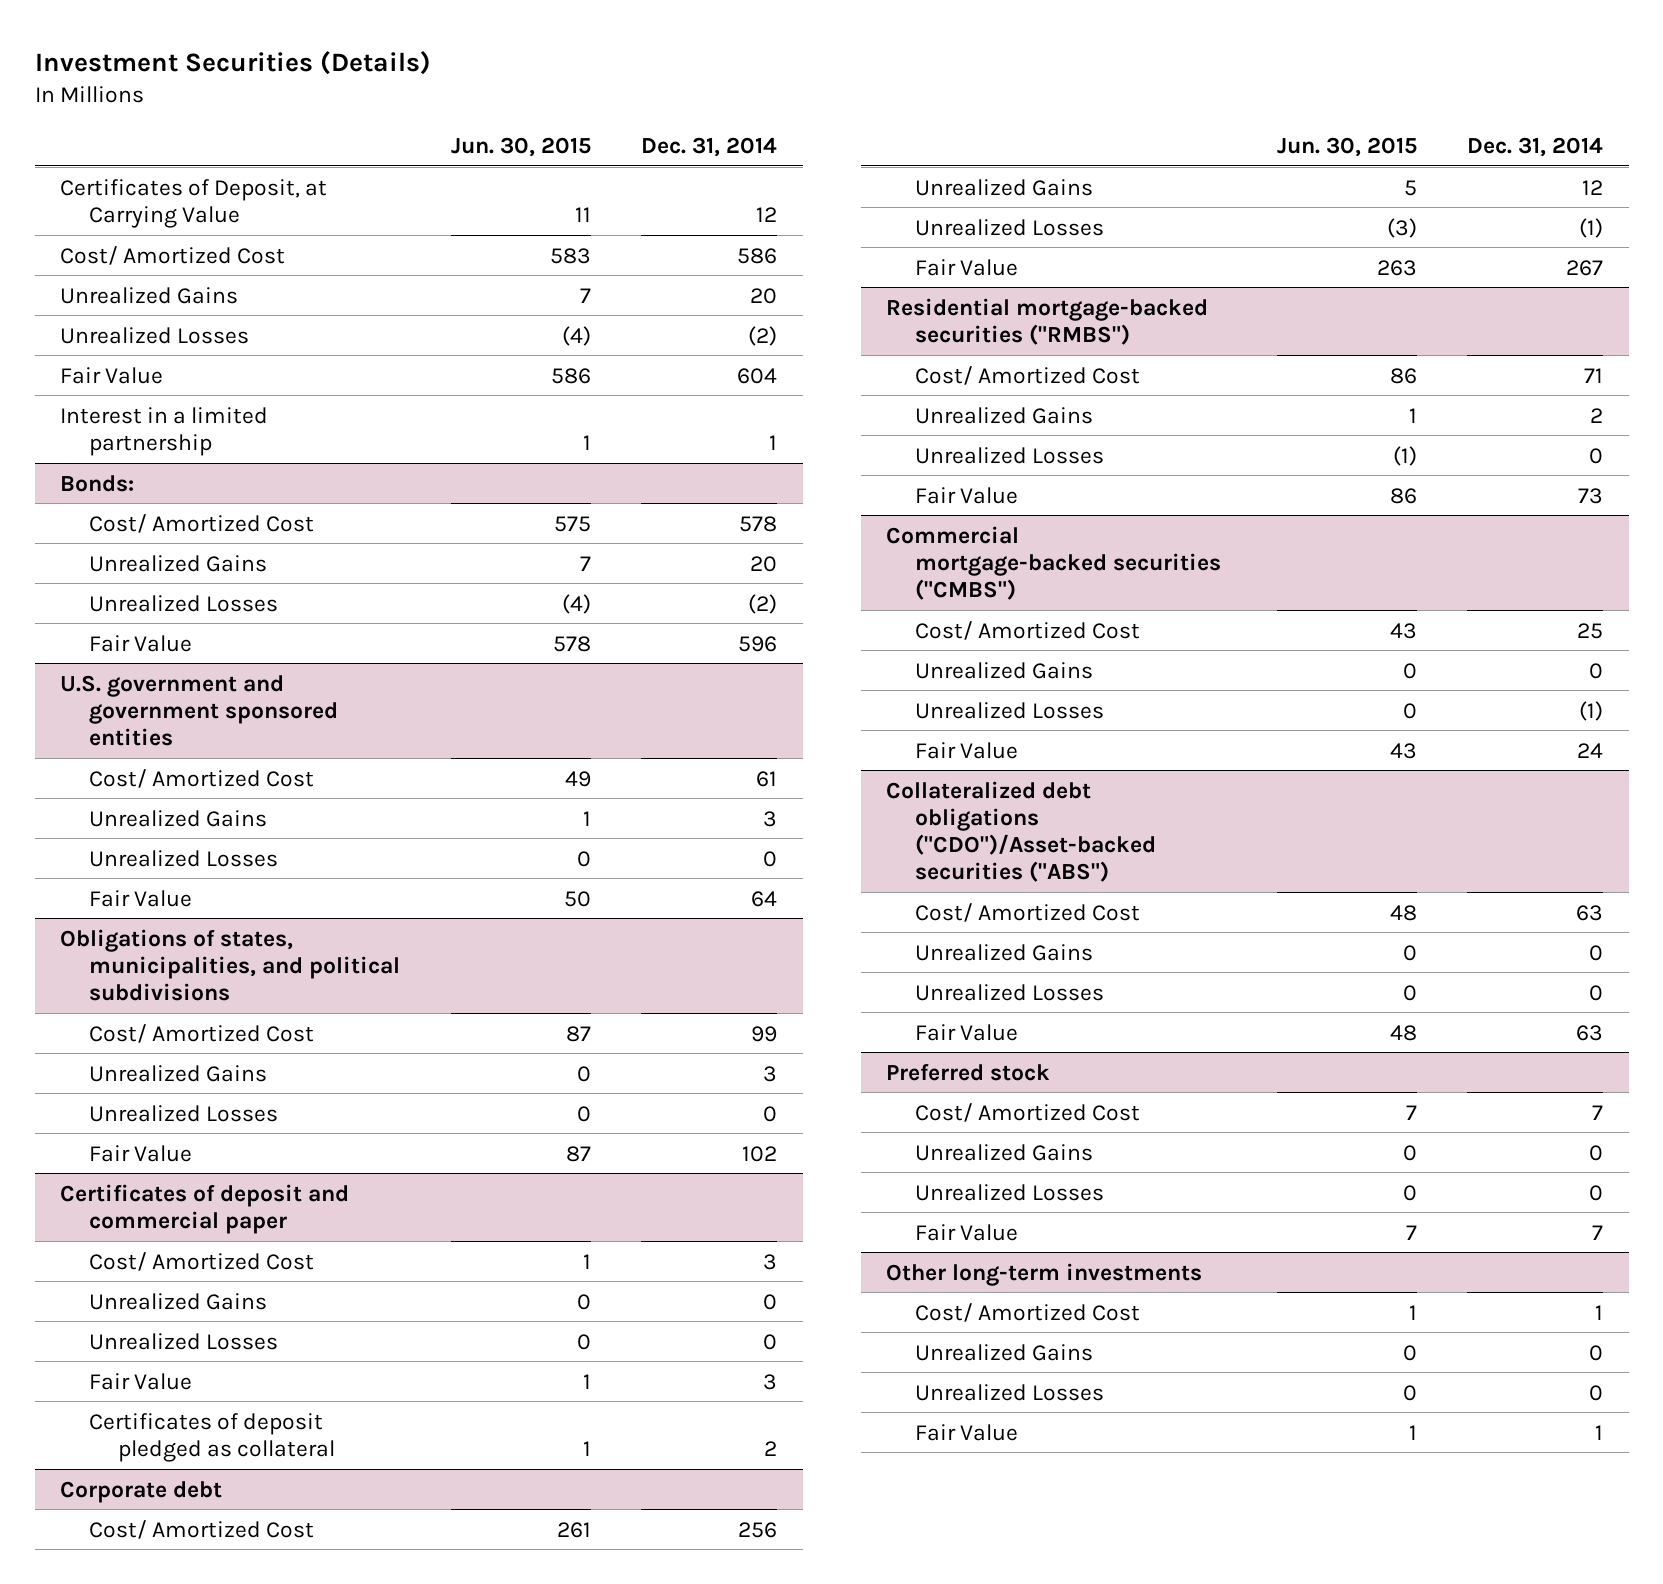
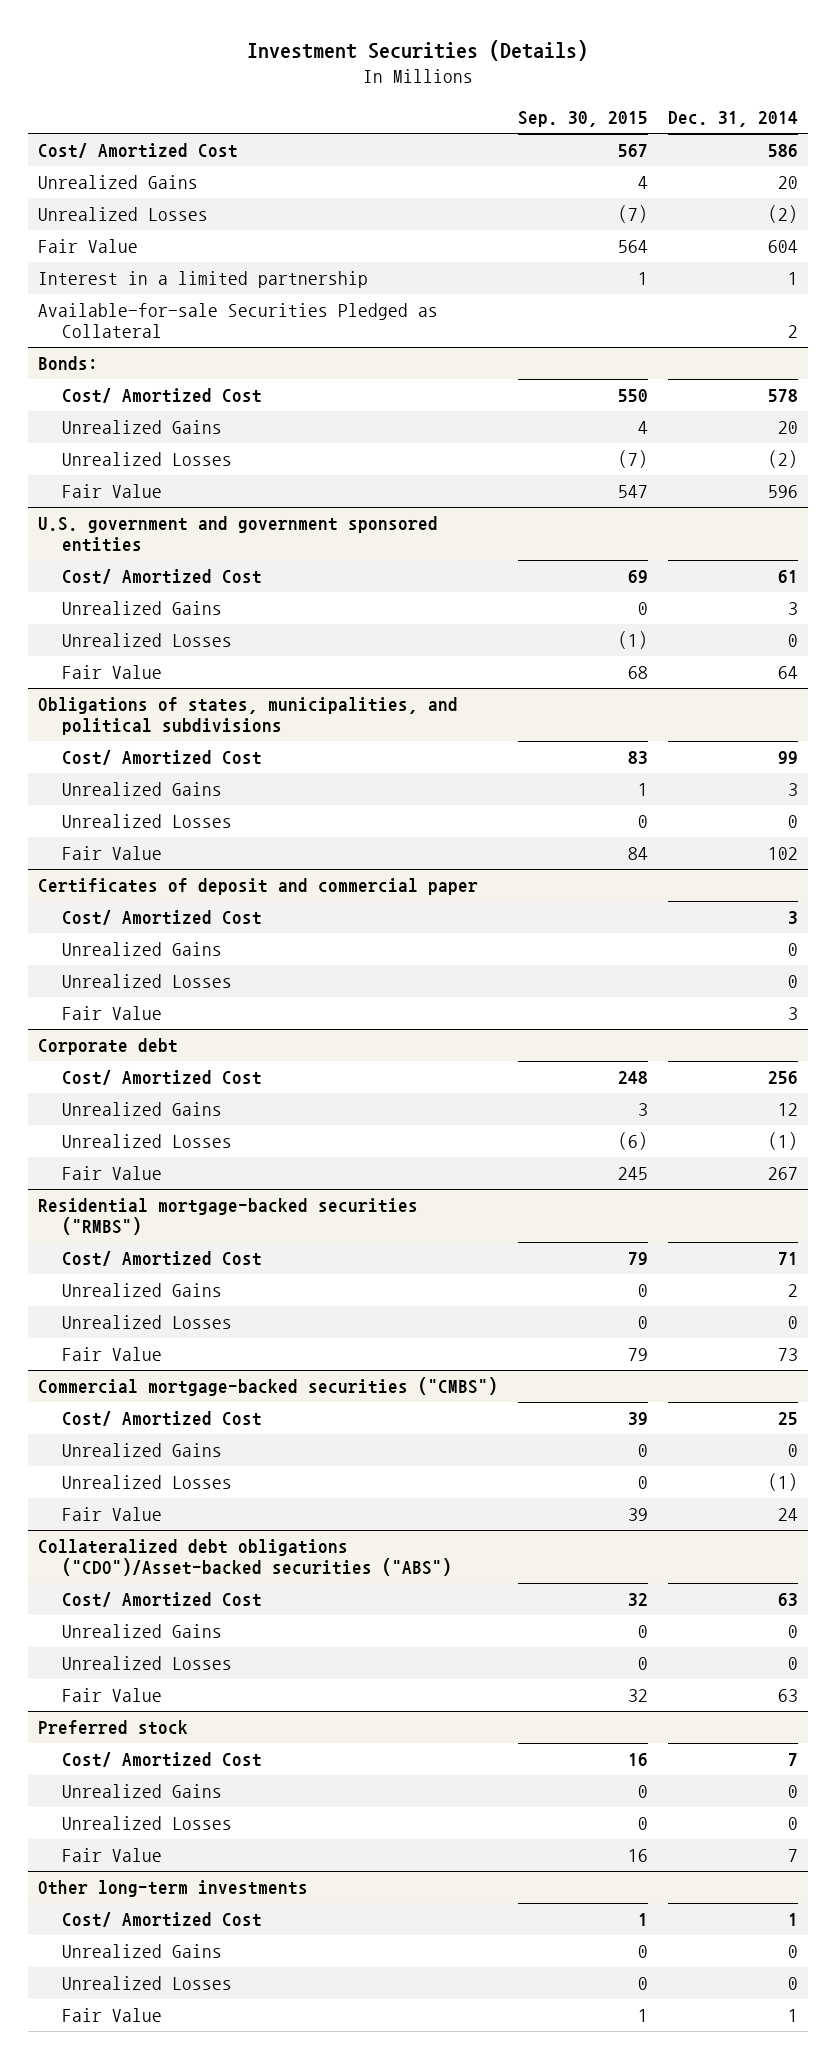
- | Jun. 30, 2015 | Dec. 31, 2014
+ | Sep. 30, 2015 | Dec. 31, 2014
- Certificates of Deposit, at Carrying Value | 11 | 12
+ Available-for-sale Securities Pledged as Collateral | | 2
@ Certificates of deposit and commercial paper
- Certificates of deposit pledged as collateral | 1 | 2

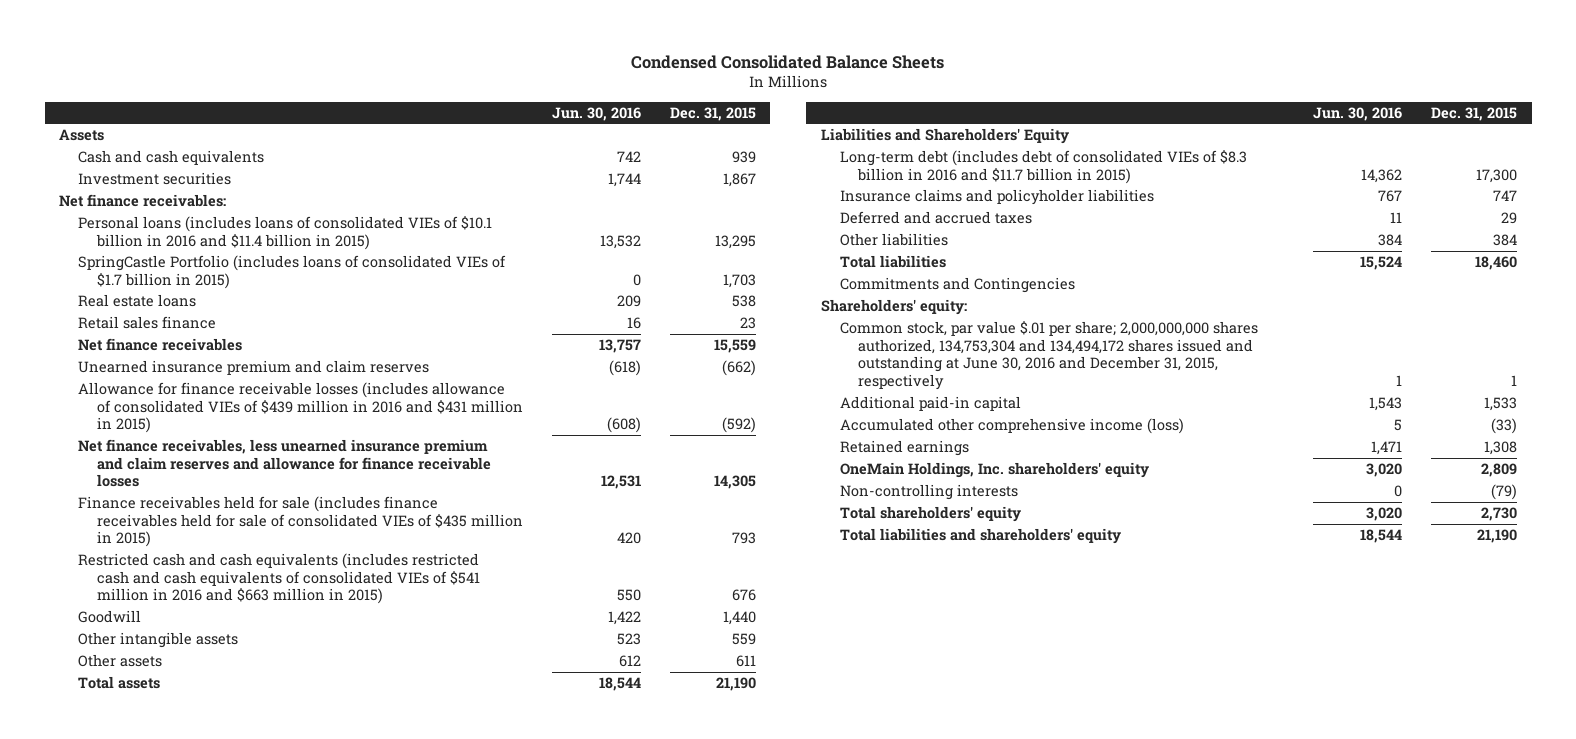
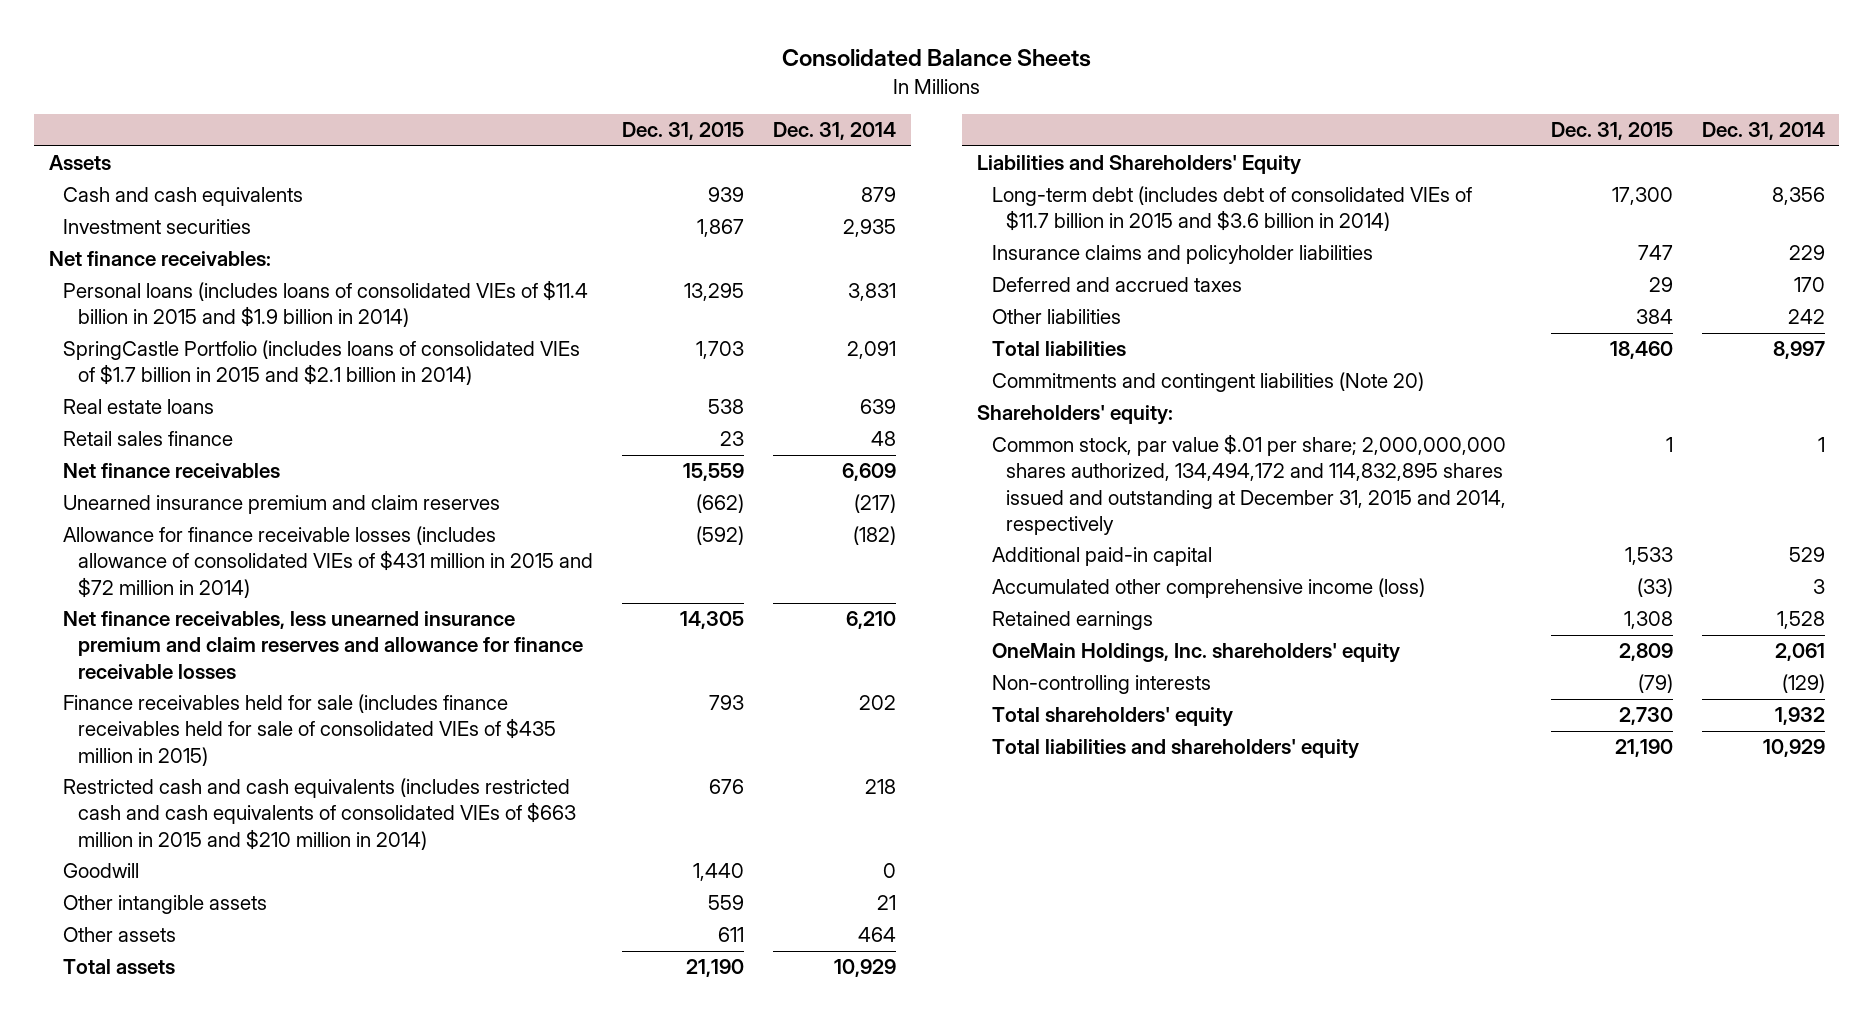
- Condensed Consolidated Balance Sheets
+ Consolidated Balance Sheets
- | Jun. 30, 2016 | Dec. 31, 2015
+ | Dec. 31, 2015 | Dec. 31, 2014
- Personal loans (includes loans of consolidated VIEs of $10.1 billion in 2016 and $11.4 billion in 2015) | 13,532 | 13,295
- SpringCastle Portfolio (includes loans of consolidated VIEs of $1.7 billion in 2015) | 0 | 1,703
+ Personal loans (includes loans of consolidated VIEs of $11.4 billion in 2015 and $1.9 billion in 2014) | 13,295 | 3,831
+ SpringCastle Portfolio (includes loans of consolidated VIEs of $1.7 billion in 2015 and $2.1 billion in 2014) | 1,703 | 2,091
- Allowance for finance receivable losses (includes allowance of consolidated VIEs of $439 million in 2016 and $431 million in 2015) | (608) | (592)
+ Allowance for finance receivable losses (includes allowance of consolidated VIEs of $431 million in 2015 and $72 million in 2014) | (592) | (182)
- Restricted cash and cash equivalents (includes restricted cash and cash equivalents of consolidated VIEs of $541 million in 2016 and $663 million in 2015) | 550 | 676
+ Restricted cash and cash equivalents (includes restricted cash and cash equivalents of consolidated VIEs of $663 million in 2015 and $210 million in 2014) | 676 | 218
- Long-term debt (includes debt of consolidated VIEs of $8.3 billion in 2016 and $11.7 billion in 2015) | 14,362 | 17,300
+ Long-term debt (includes debt of consolidated VIEs of $11.7 billion in 2015 and $3.6 billion in 2014) | 17,300 | 8,356
- Commitments and Contingencies
+ Commitments and contingent liabilities (Note 20)
- Common stock, par value $.01 per share; 2,000,000,000 shares authorized, 134,753,304 and 134,494,172 shares issued and outstanding at June 30, 2016 and December 31, 2015, respectively | 1 | 1
+ Common stock, par value $.01 per share; 2,000,000,000 shares authorized, 134,494,172 and 114,832,895 shares issued and outstanding at December 31, 2015 and 2014, respectively | 1 | 1

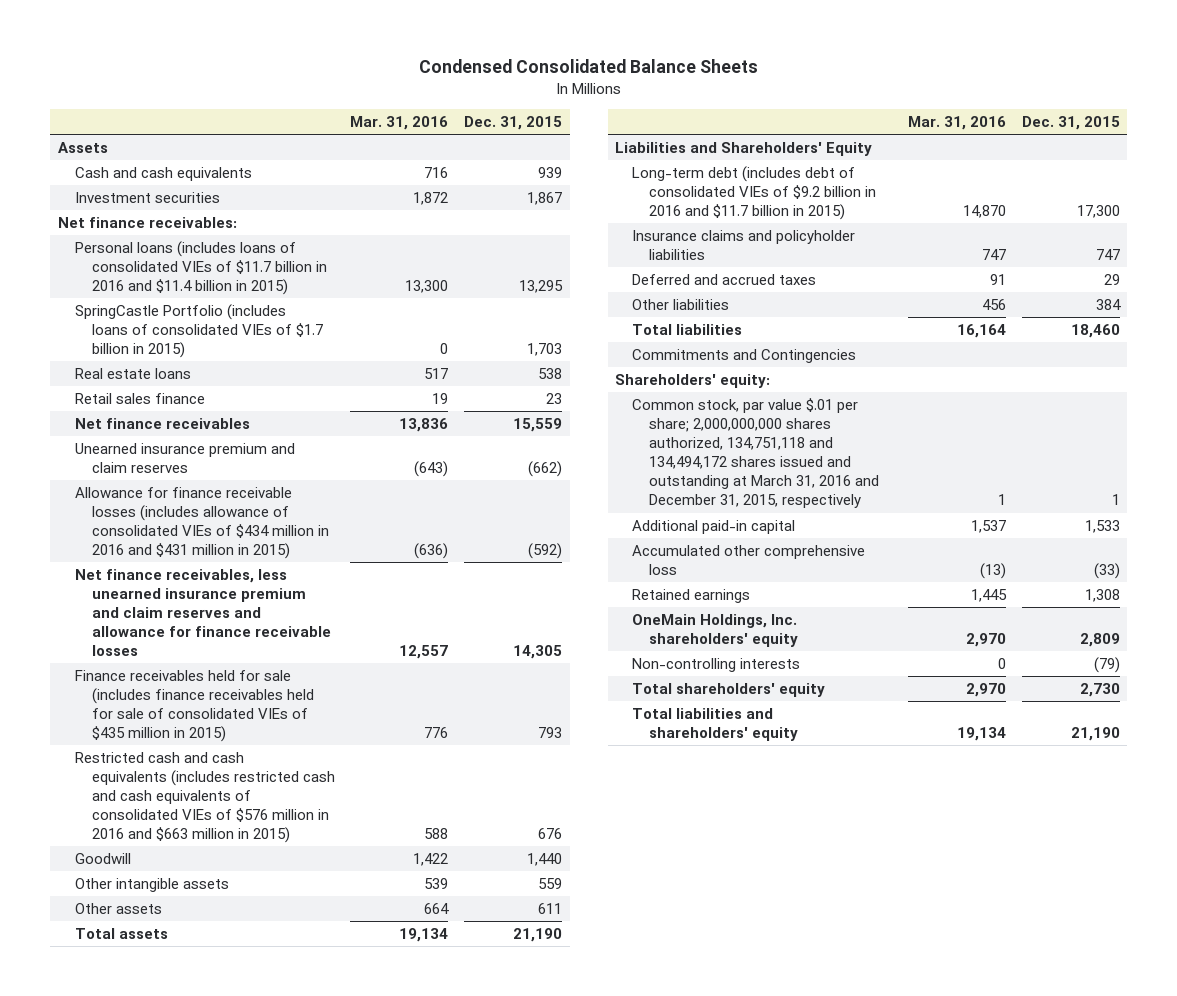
- Consolidated Balance Sheets
+ Condensed Consolidated Balance Sheets
- | Dec. 31, 2015 | Dec. 31, 2014
+ | Mar. 31, 2016 | Dec. 31, 2015
- Personal loans (includes loans of consolidated VIEs of $11.4 billion in 2015 and $1.9 billion in 2014) | 13,295 | 3,831
- SpringCastle Portfolio (includes loans of consolidated VIEs of $1.7 billion in 2015 and $2.1 billion in 2014) | 1,703 | 2,091
+ Personal loans (includes loans of consolidated VIEs of $11.7 billion in 2016 and $11.4 billion in 2015) | 13,300 | 13,295
+ SpringCastle Portfolio (includes loans of consolidated VIEs of $1.7 billion in 2015) | 0 | 1,703
- Allowance for finance receivable losses (includes allowance of consolidated VIEs of $431 million in 2015 and $72 million in 2014) | (592) | (182)
+ Allowance for finance receivable losses (includes allowance of consolidated VIEs of $434 million in 2016 and $431 million in 2015) | (636) | (592)
- Restricted cash and cash equivalents (includes restricted cash and cash equivalents of consolidated VIEs of $663 million in 2015 and $210 million in 2014) | 676 | 218
+ Restricted cash and cash equivalents (includes restricted cash and cash equivalents of consolidated VIEs of $576 million in 2016 and $663 million in 2015) | 588 | 676
- Long-term debt (includes debt of consolidated VIEs of $11.7 billion in 2015 and $3.6 billion in 2014) | 17,300 | 8,356
+ Long-term debt (includes debt of consolidated VIEs of $9.2 billion in 2016 and $11.7 billion in 2015) | 14,870 | 17,300
- Commitments and contingent liabilities (Note 20)
+ Commitments and Contingencies
- Common stock, par value $.01 per share; 2,000,000,000 shares authorized, 134,494,172 and 114,832,895 shares issued and outstanding at December 31, 2015 and 2014, respectively | 1 | 1
+ Common stock, par value $.01 per share; 2,000,000,000 shares authorized, 134,751,118 and 134,494,172 shares issued and outstanding at March 31, 2016 and December 31, 2015, respectively | 1 | 1
- Accumulated other comprehensive income (loss) | (33) | 3
+ Accumulated other comprehensive loss | (13) | (33)

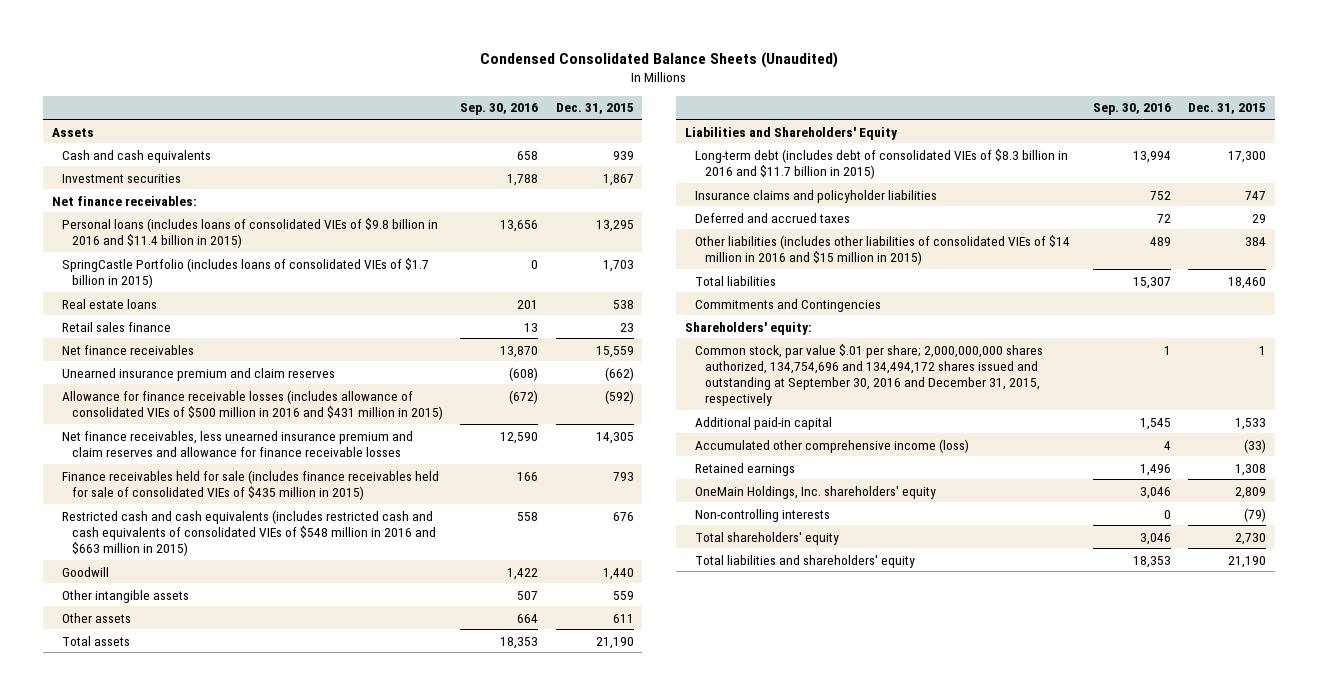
- Condensed Consolidated Balance Sheets
+ Condensed Consolidated Balance Sheets (Unaudited)
- | Mar. 31, 2016 | Dec. 31, 2015
+ | Sep. 30, 2016 | Dec. 31, 2015
- Personal loans (includes loans of consolidated VIEs of $11.7 billion in 2016 and $11.4 billion in 2015) | 13,300 | 13,295
+ Personal loans (includes loans of consolidated VIEs of $9.8 billion in 2016 and $11.4 billion in 2015) | 13,656 | 13,295
- Allowance for finance receivable losses (includes allowance of consolidated VIEs of $434 million in 2016 and $431 million in 2015) | (636) | (592)
+ Allowance for finance receivable losses (includes allowance of consolidated VIEs of $500 million in 2016 and $431 million in 2015) | (672) | (592)
- Restricted cash and cash equivalents (includes restricted cash and cash equivalents of consolidated VIEs of $576 million in 2016 and $663 million in 2015) | 588 | 676
+ Restricted cash and cash equivalents (includes restricted cash and cash equivalents of consolidated VIEs of $548 million in 2016 and $663 million in 2015) | 558 | 676
- Long-term debt (includes debt of consolidated VIEs of $9.2 billion in 2016 and $11.7 billion in 2015) | 14,870 | 17,300
+ Long-term debt (includes debt of consolidated VIEs of $8.3 billion in 2016 and $11.7 billion in 2015) | 13,994 | 17,300
- Other liabilities | 456 | 384
+ Other liabilities (includes other liabilities of consolidated VIEs of $14 million in 2016 and $15 million in 2015) | 489 | 384
- Common stock, par value $.01 per share; 2,000,000,000 shares authorized, 134,751,118 and 134,494,172 shares issued and outstanding at March 31, 2016 and December 31, 2015, respectively | 1 | 1
+ Common stock, par value $.01 per share; 2,000,000,000 shares authorized, 134,754,696 and 134,494,172 shares issued and outstanding at September 30, 2016 and December 31, 2015, respectively | 1 | 1
- Accumulated other comprehensive loss | (13) | (33)
+ Accumulated other comprehensive income (loss) | 4 | (33)

